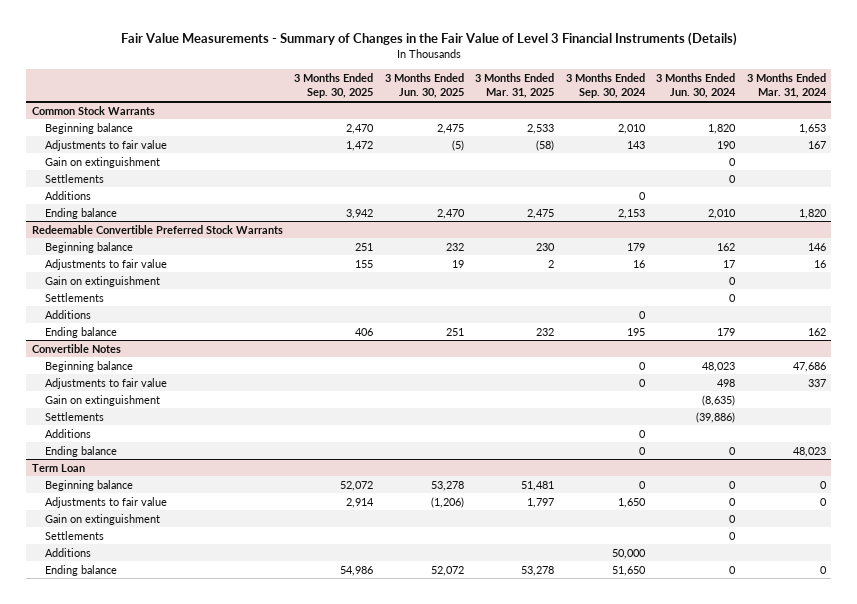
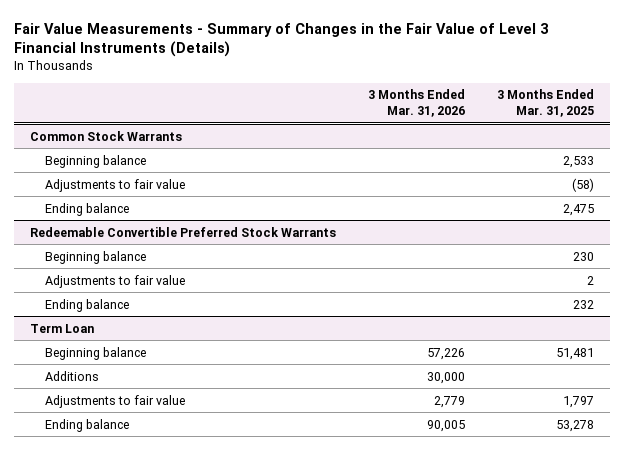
- | 3 Months Ended Sep. 30, 2025 | 3 Months Ended Jun. 30, 2025 | 3 Months Ended Mar. 31, 2025 | 3 Months Ended Sep. 30, 2024 | 3 Months Ended Jun. 30, 2024 | 3 Months Ended Mar. 31, 2024
+ | 3 Months Ended Mar. 31, 2026 | 3 Months Ended Mar. 31, 2025
@ Common Stock Warrants
- Gain on extinguishment | | | | | 0 |
- Settlements | | | | | 0 |
- Additions | | | | 0 | |
@ Redeemable Convertible Preferred Stock Warrants
- Gain on extinguishment | | | | | 0 |
- Settlements | | | | | 0 |
- Additions | | | | 0 | |
- Convertible Notes
- Beginning balance | | | | 0 | 48,023 | 47,686
- Adjustments to fair value | | | | 0 | 498 | 337
- Gain on extinguishment | | | | | (8,635) |
- Settlements | | | | | (39,886) |
- Additions | | | | 0 | |
- Ending balance | | | | 0 | 0 | 48,023
@ Term Loan
- Gain on extinguishment | | | | | 0 |
- Settlements | | | | | 0 |
moved down: Adjustments to fair value | 2,779 | 1,797

